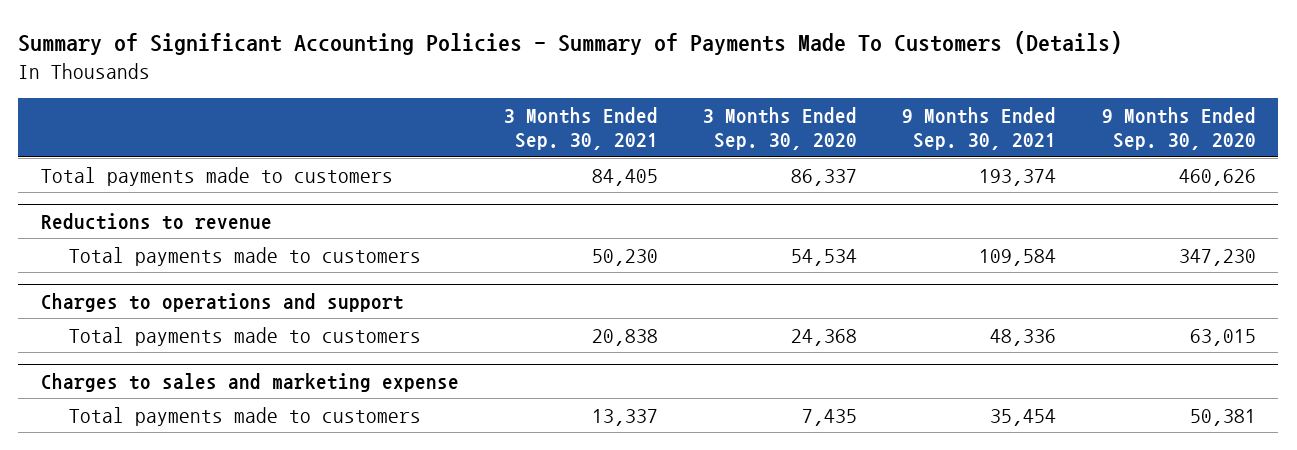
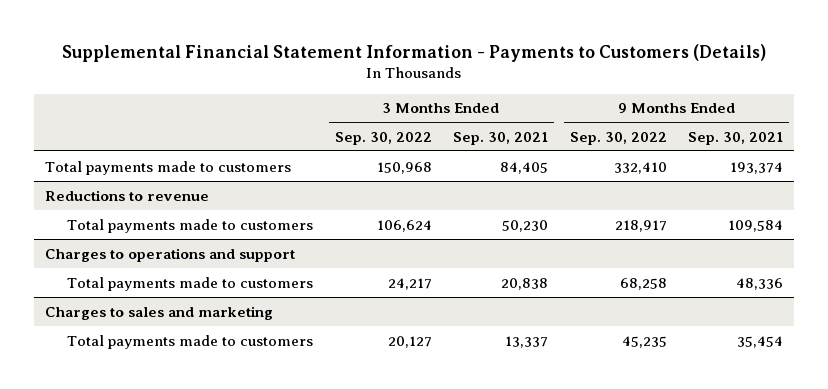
- Summary of Significant Accounting Policies - Summary of Payments Made To Customers (Details)
+ Supplemental Financial Statement Information - Payments to Customers (Details)
- | 3 Months Ended Sep. 30, 2021 | 3 Months Ended Sep. 30, 2020 | 9 Months Ended Sep. 30, 2021 | 9 Months Ended Sep. 30, 2020
+ | 3 Months Ended Sep. 30, 2022 | 3 Months Ended Sep. 30, 2021 | 9 Months Ended Sep. 30, 2022 | 9 Months Ended Sep. 30, 2021
- Charges to sales and marketing expense
+ Charges to sales and marketing

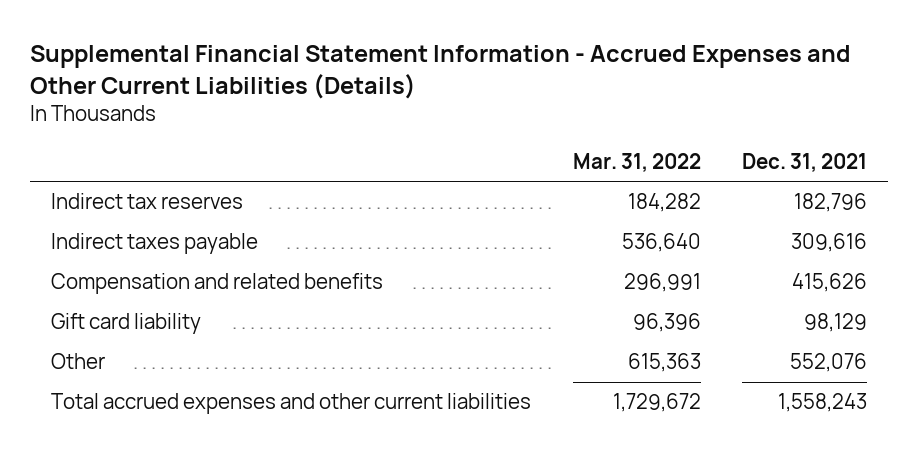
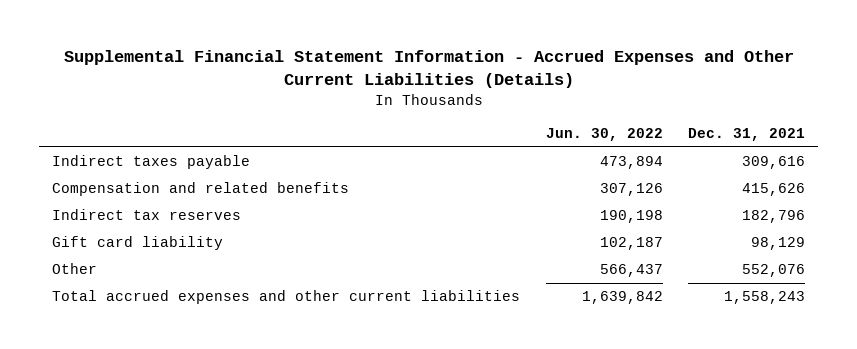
- | Mar. 31, 2022 | Dec. 31, 2021
+ | Jun. 30, 2022 | Dec. 31, 2021
moved down: Indirect tax reserves | 190,198 | 182,796

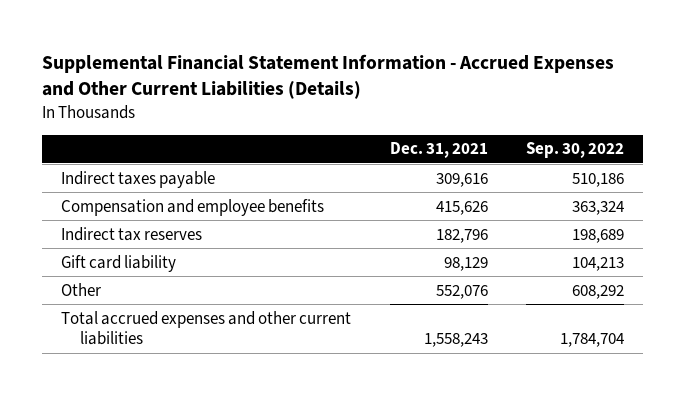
- | Jun. 30, 2022 | Dec. 31, 2021
+ | Dec. 31, 2021 | Sep. 30, 2022
- Compensation and related benefits | 307,126 | 415,626
+ Compensation and employee benefits | 415,626 | 363,324

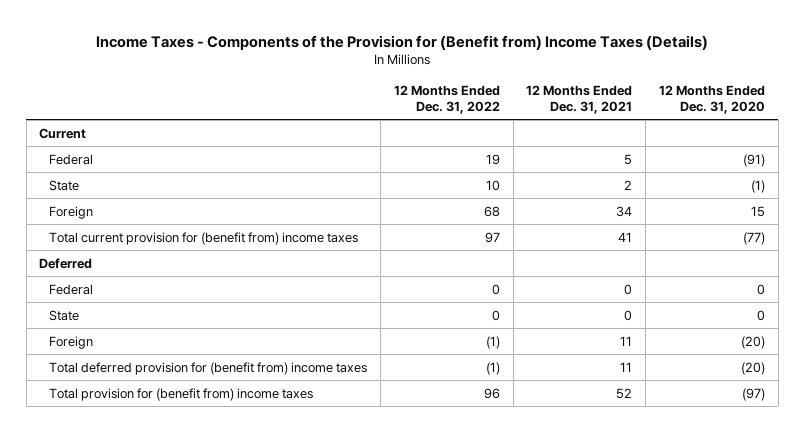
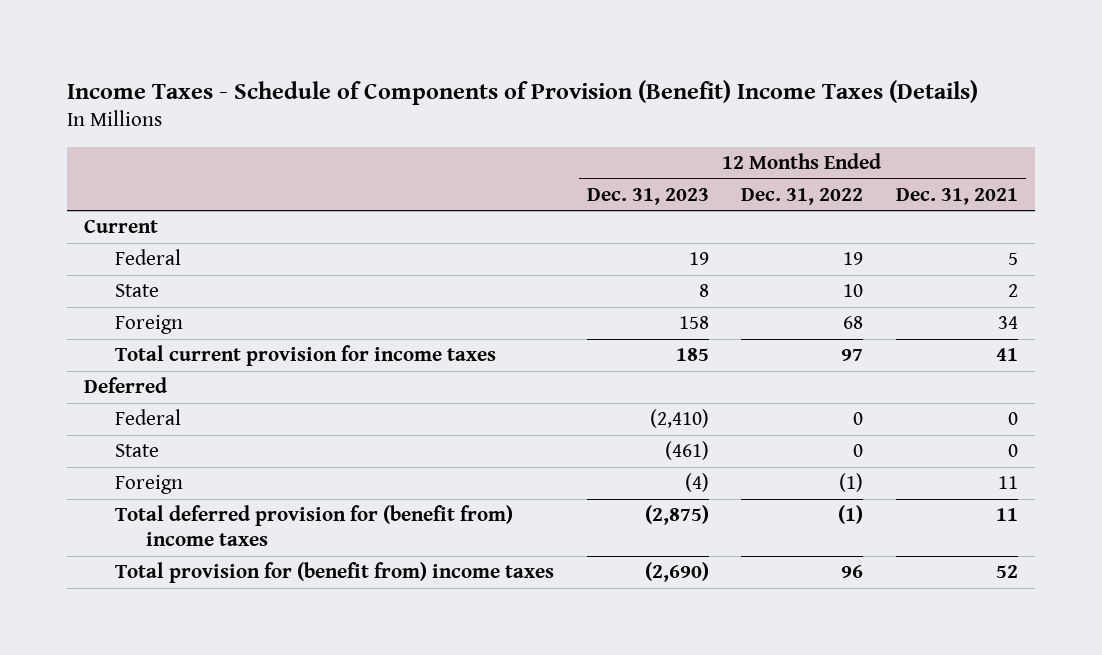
- Income Taxes - Components of the Provision for (Benefit from) Income Taxes (Details)
+ Income Taxes - Schedule of Components of Provision (Benefit) Income Taxes (Details)
- | 12 Months Ended Dec. 31, 2022 | 12 Months Ended Dec. 31, 2021 | 12 Months Ended Dec. 31, 2020
+ | 12 Months Ended Dec. 31, 2023 | 12 Months Ended Dec. 31, 2022 | 12 Months Ended Dec. 31, 2021
- Total current provision for (benefit from) income taxes | 97 | 41 | (77)
+ Total current provision for income taxes | 185 | 97 | 41

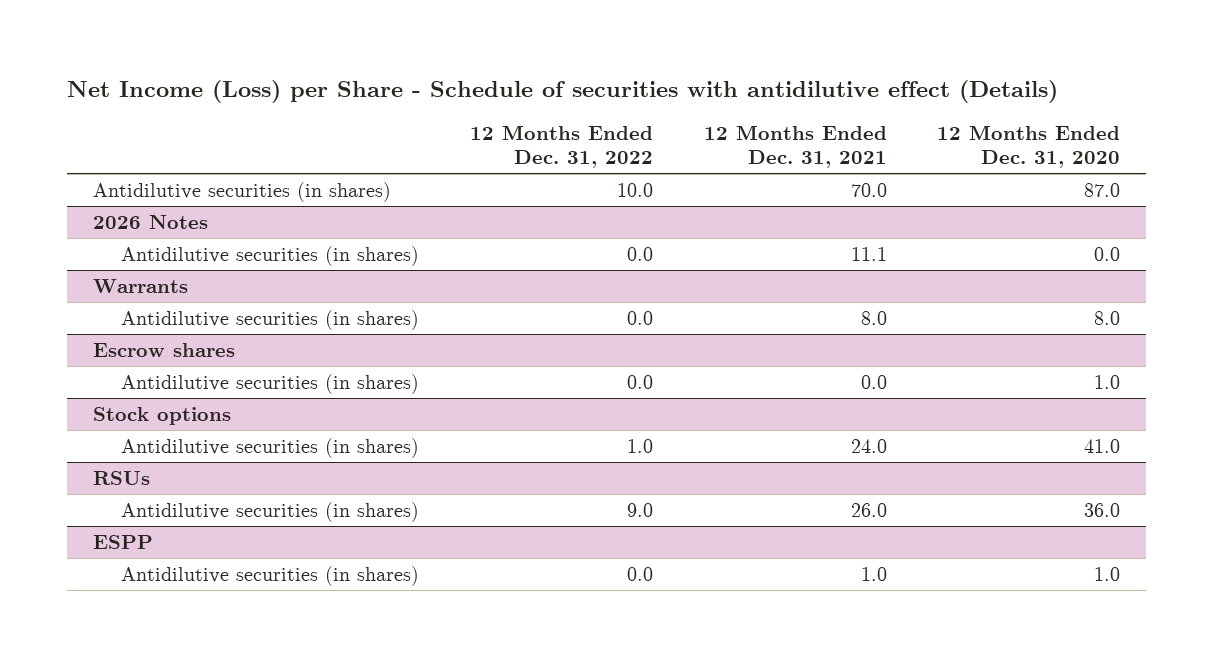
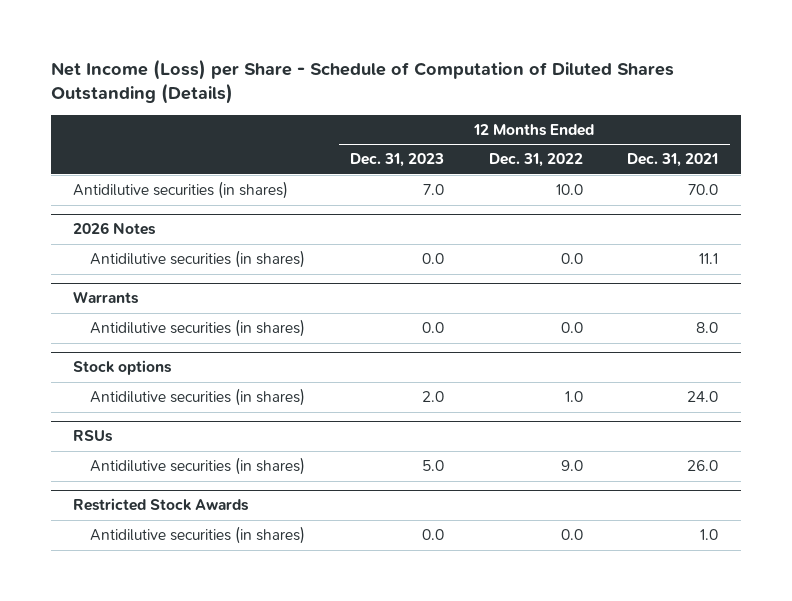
- Net Income (Loss) per Share - Schedule of securities with antidilutive effect (Details)
+ Net Income (Loss) per Share - Schedule of Computation of Diluted Shares Outstanding (Details)
- | 12 Months Ended Dec. 31, 2022 | 12 Months Ended Dec. 31, 2021 | 12 Months Ended Dec. 31, 2020
+ | 12 Months Ended Dec. 31, 2023 | 12 Months Ended Dec. 31, 2022 | 12 Months Ended Dec. 31, 2021
- Escrow shares
- Antidilutive securities (in shares) | 0.0 | 0.0 | 1.0
- ESPP
+ Restricted Stock Awards

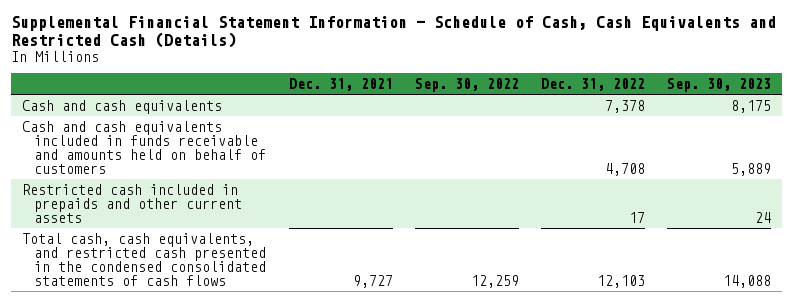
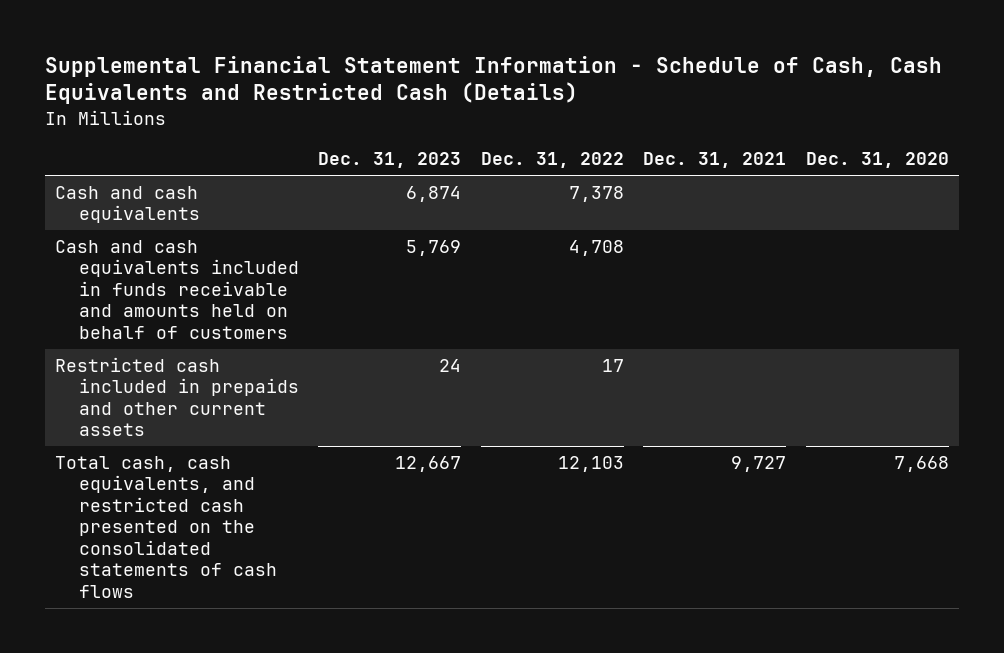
- | Dec. 31, 2021 | Sep. 30, 2022 | Dec. 31, 2022 | Sep. 30, 2023
+ | Dec. 31, 2023 | Dec. 31, 2022 | Dec. 31, 2021 | Dec. 31, 2020
- Total cash, cash equivalents, and restricted cash presented in the condensed consolidated statements of cash flows | 9,727 | 12,259 | 12,103 | 14,088
+ Total cash, cash equivalents, and restricted cash presented on the consolidated statements of cash flows | 12,667 | 12,103 | 9,727 | 7,668

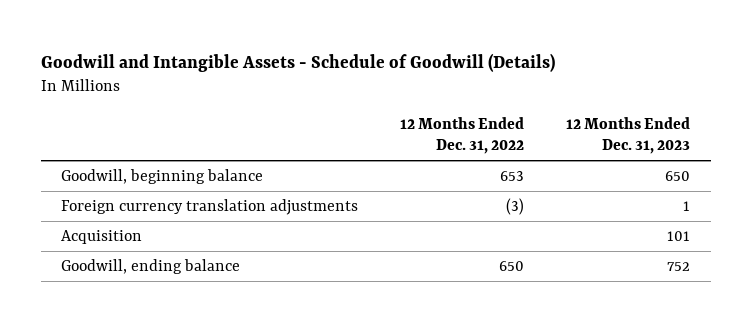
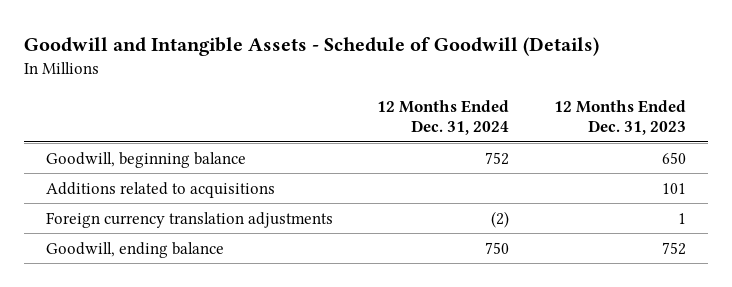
- | 12 Months Ended Dec. 31, 2022 | 12 Months Ended Dec. 31, 2023
+ | 12 Months Ended Dec. 31, 2024 | 12 Months Ended Dec. 31, 2023
+ Additions related to acquisitions | | 101
- Acquisition | | 101

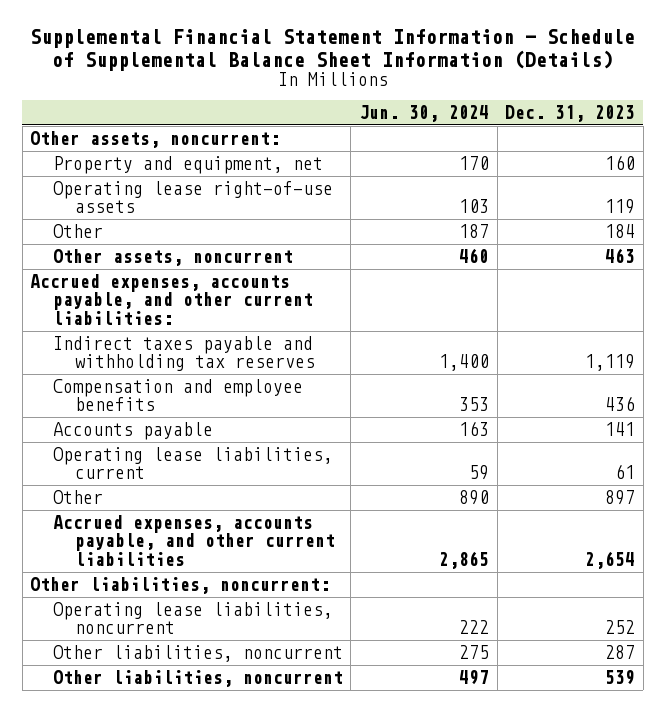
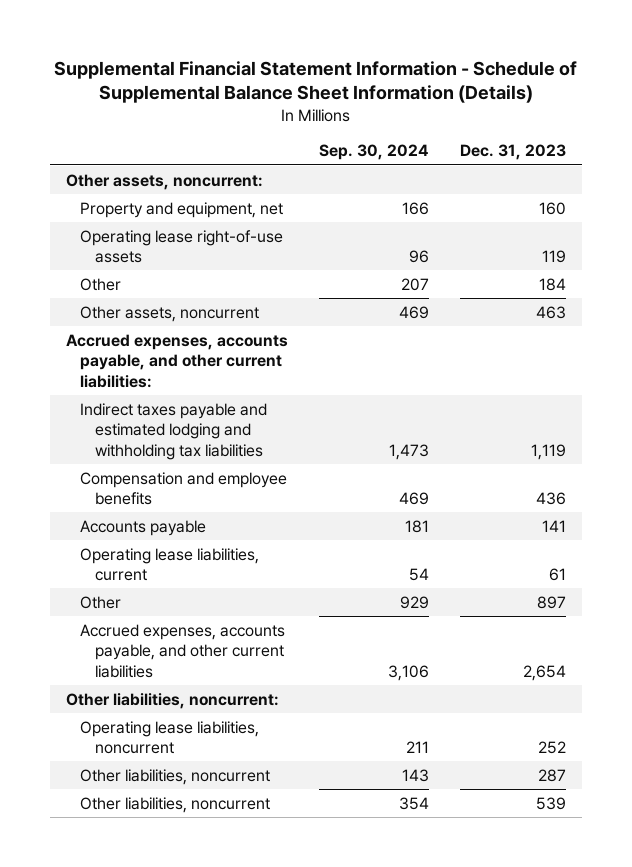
- | Jun. 30, 2024 | Dec. 31, 2023
+ | Sep. 30, 2024 | Dec. 31, 2023
- Indirect taxes payable and withholding tax reserves | 1,400 | 1,119
+ Indirect taxes payable and estimated lodging and withholding tax liabilities | 1,473 | 1,119

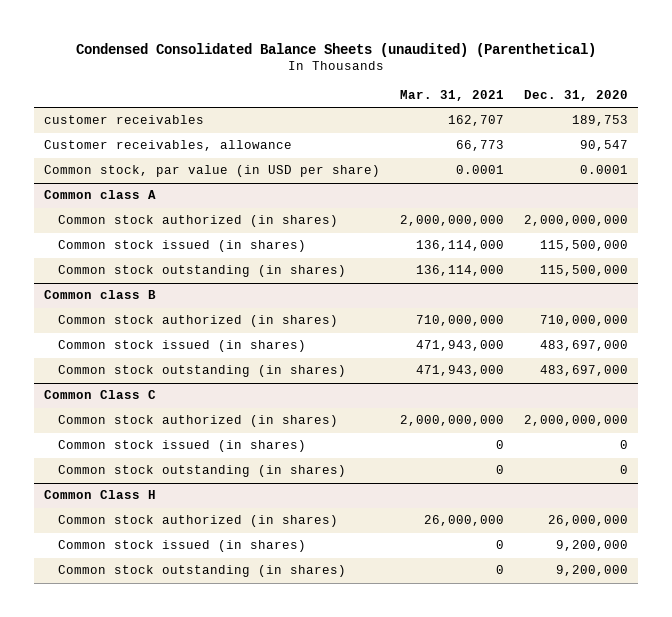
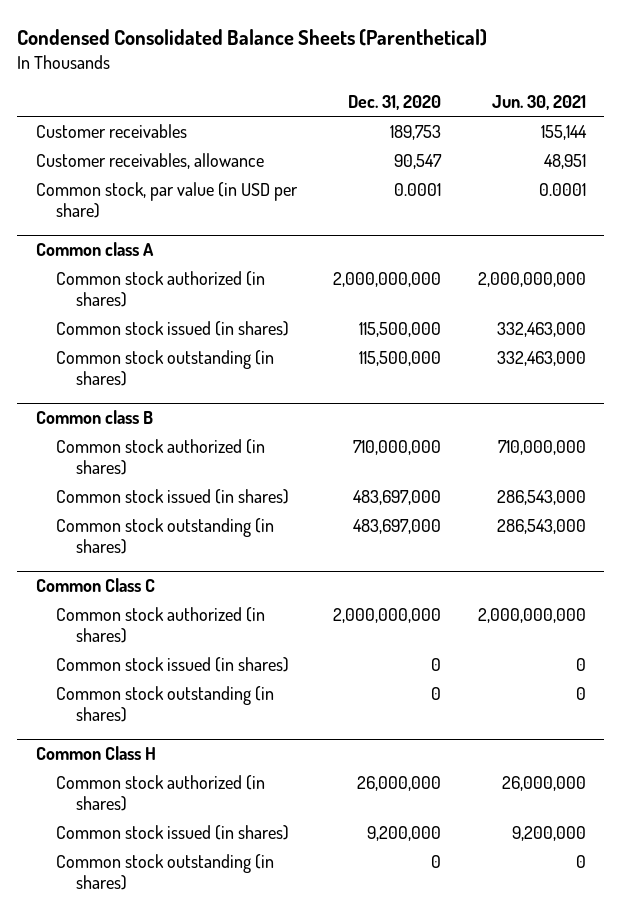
- Condensed Consolidated Balance Sheets (unaudited) (Parenthetical)
+ Condensed Consolidated Balance Sheets (Parenthetical)
- | Mar. 31, 2021 | Dec. 31, 2020
+ | Dec. 31, 2020 | Jun. 30, 2021
- customer receivables | 162,707 | 189,753
+ Customer receivables | 189,753 | 155,144
@ Common Class H
- Common stock outstanding (in shares) | 0 | 9,200,000
+ Common stock outstanding (in shares) | 0 | 0

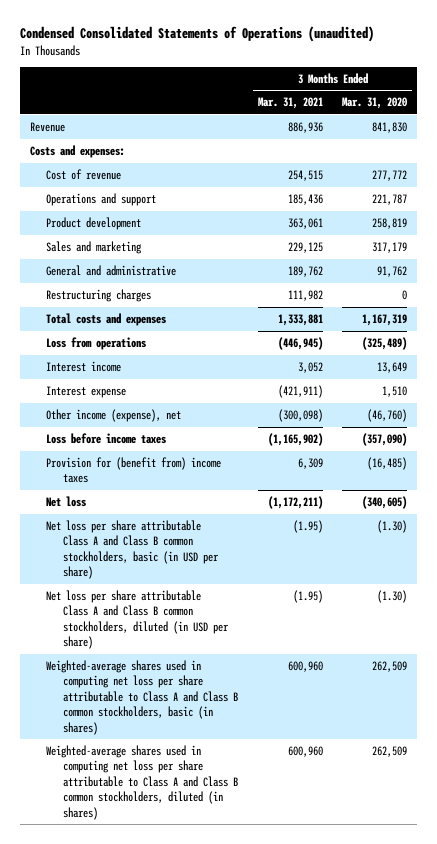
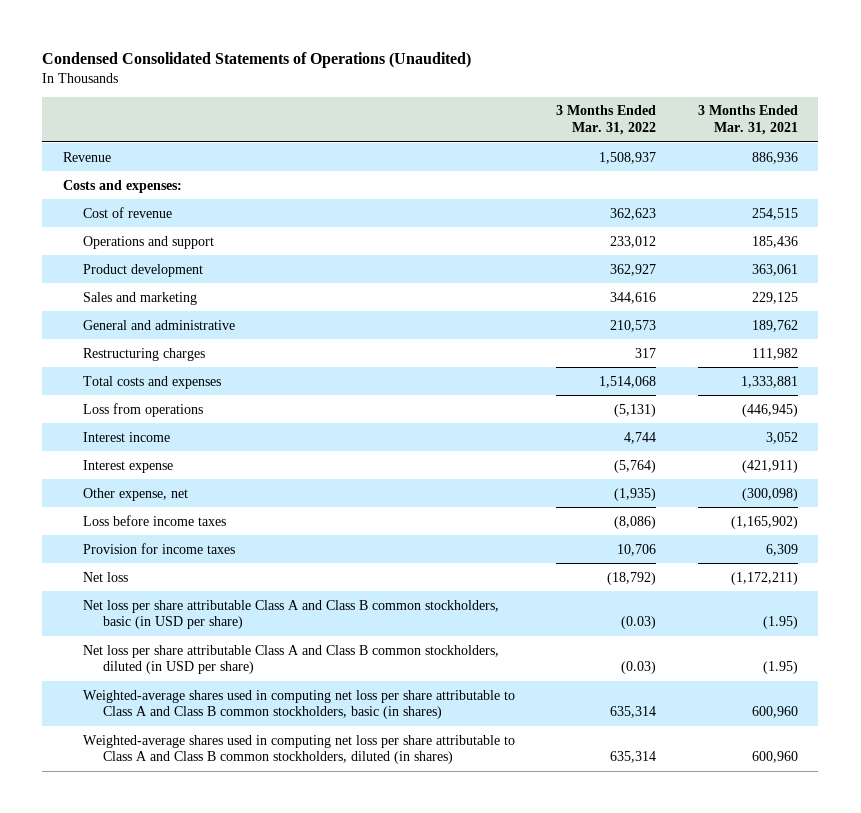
- Condensed Consolidated Statements of Operations (unaudited)
+ Condensed Consolidated Statements of Operations (Unaudited)
- | 3 Months Ended Mar. 31, 2021 | 3 Months Ended Mar. 31, 2020
+ | 3 Months Ended Mar. 31, 2022 | 3 Months Ended Mar. 31, 2021
- Other income (expense), net | (300,098) | (46,760)
+ Other expense, net | (1,935) | (300,098)
- Provision for (benefit from) income taxes | 6,309 | (16,485)
+ Provision for income taxes | 10,706 | 6,309

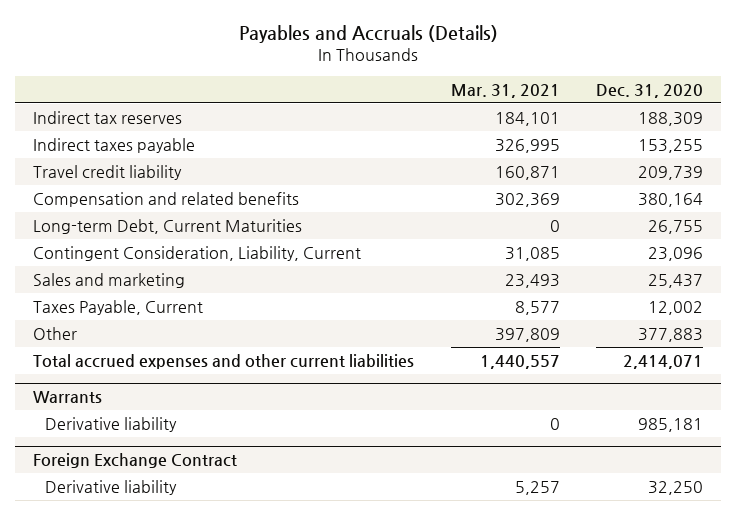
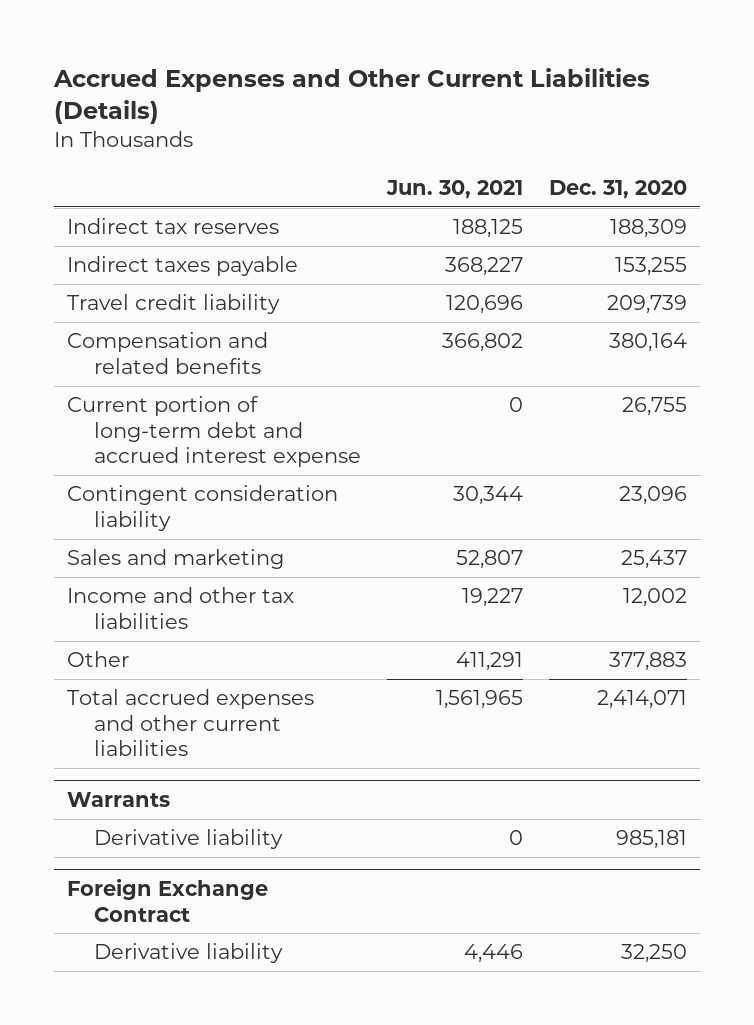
- Payables and Accruals (Details)
+ Accrued Expenses and Other Current Liabilities (Details)
- | Mar. 31, 2021 | Dec. 31, 2020
+ | Jun. 30, 2021 | Dec. 31, 2020
- Long-term Debt, Current Maturities | 0 | 26,755
- Contingent Consideration, Liability, Current | 31,085 | 23,096
+ Current portion of long-term debt and accrued interest expense | 0 | 26,755
+ Contingent consideration liability | 30,344 | 23,096
- Taxes Payable, Current | 8,577 | 12,002
+ Income and other tax liabilities | 19,227 | 12,002

